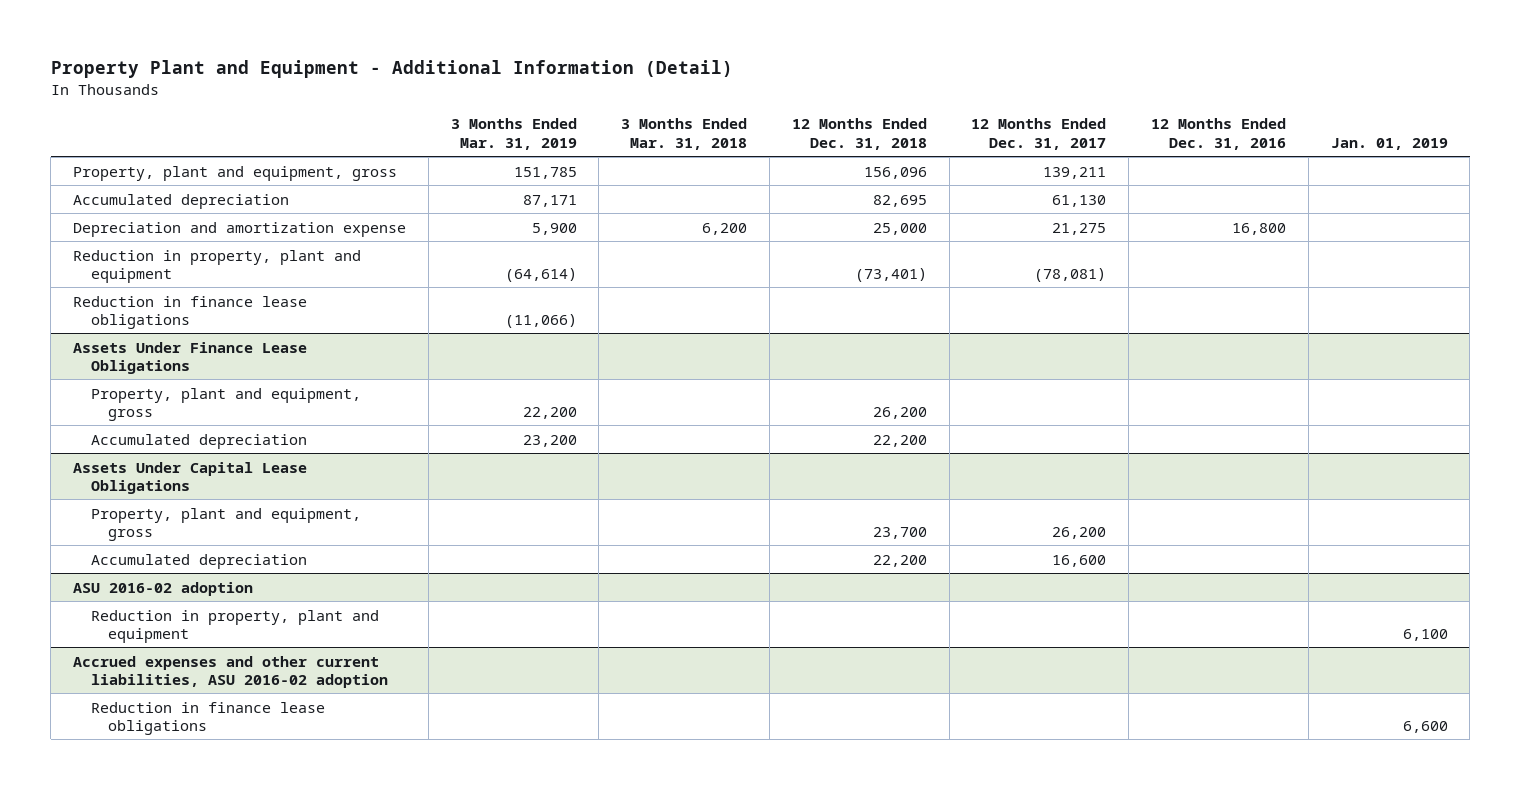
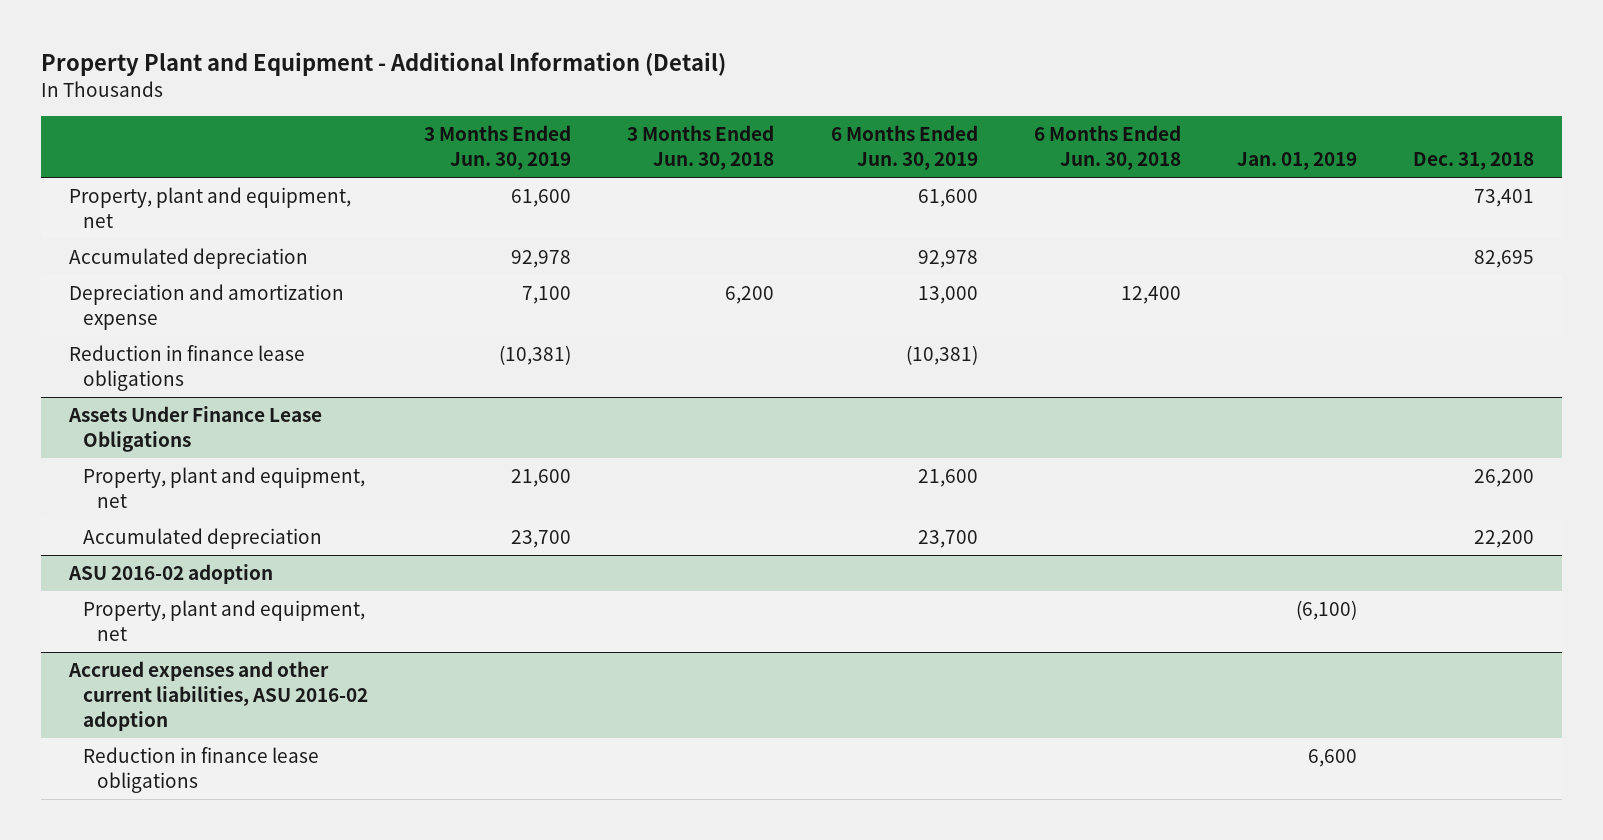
- | 3 Months Ended Mar. 31, 2019 | 3 Months Ended Mar. 31, 2018 | 12 Months Ended Dec. 31, 2018 | 12 Months Ended Dec. 31, 2017 | 12 Months Ended Dec. 31, 2016 | Jan. 01, 2019
+ | 3 Months Ended Jun. 30, 2019 | 3 Months Ended Jun. 30, 2018 | 6 Months Ended Jun. 30, 2019 | 6 Months Ended Jun. 30, 2018 | Jan. 01, 2019 | Dec. 31, 2018
- Property, plant and equipment, gross | 151,785 | | 156,096 | 139,211 | |
+ Property, plant and equipment, net | 61,600 | | 61,600 | | | 73,401
- Reduction in property, plant and equipment | (64,614) | | (73,401) | (78,081) | |
@ Assets Under Finance Lease Obligations
- Property, plant and equipment, gross | 22,200 | | 26,200 | | |
+ Property, plant and equipment, net | 21,600 | | 21,600 | | | 26,200
- Assets Under Capital Lease Obligations
- Property, plant and equipment, gross | | | 23,700 | 26,200 | |
- Accumulated depreciation | | | 22,200 | 16,600 | |
@ ASU 2016-02 adoption
- Reduction in property, plant and equipment | | | | | | 6,100
+ Property, plant and equipment, net | | | | | (6,100) |

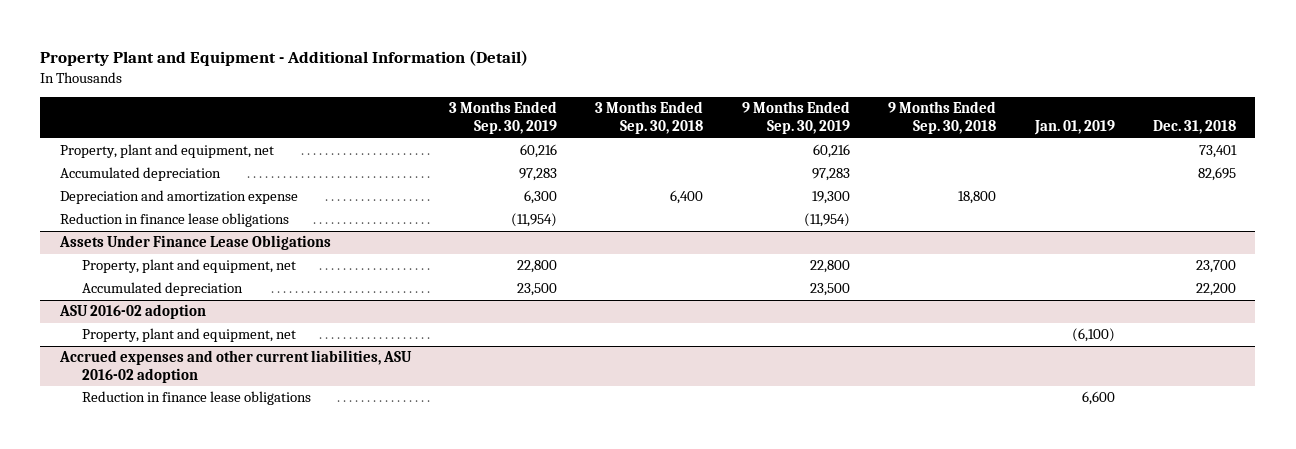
- | 3 Months Ended Jun. 30, 2019 | 3 Months Ended Jun. 30, 2018 | 6 Months Ended Jun. 30, 2019 | 6 Months Ended Jun. 30, 2018 | Jan. 01, 2019 | Dec. 31, 2018
+ | 3 Months Ended Sep. 30, 2019 | 3 Months Ended Sep. 30, 2018 | 9 Months Ended Sep. 30, 2019 | 9 Months Ended Sep. 30, 2018 | Jan. 01, 2019 | Dec. 31, 2018
@ Assets Under Finance Lease Obligations
- Property, plant and equipment, net | 21,600 | | 21,600 | | | 26,200
+ Property, plant and equipment, net | 22,800 | | 22,800 | | | 23,700

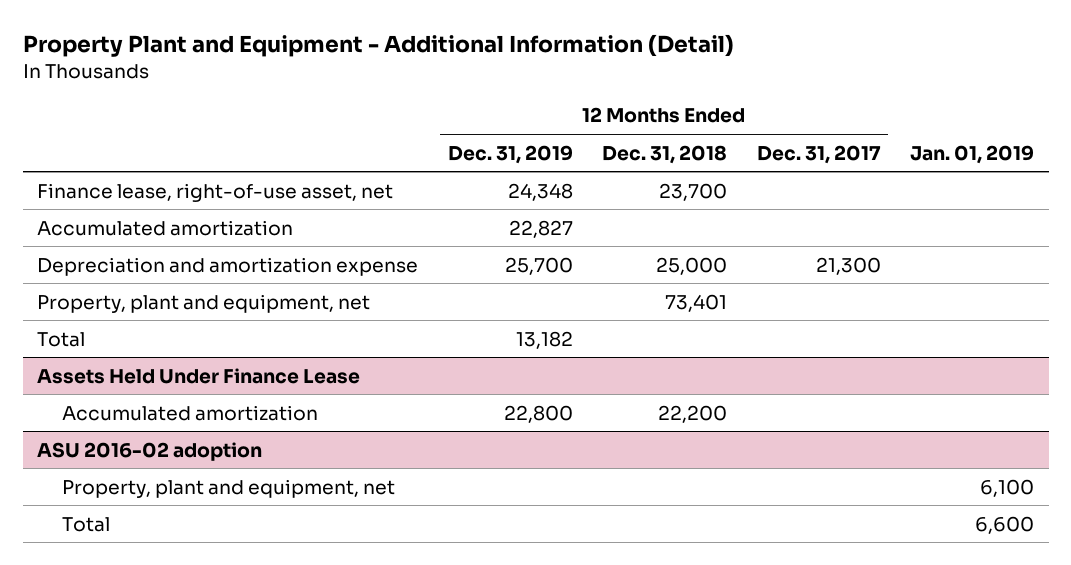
- | 3 Months Ended Sep. 30, 2019 | 3 Months Ended Sep. 30, 2018 | 9 Months Ended Sep. 30, 2019 | 9 Months Ended Sep. 30, 2018 | Jan. 01, 2019 | Dec. 31, 2018
+ | 12 Months Ended Dec. 31, 2019 | 12 Months Ended Dec. 31, 2018 | 12 Months Ended Dec. 31, 2017 | Jan. 01, 2019
- Accumulated depreciation | 97,283 | | 97,283 | | | 82,695
+ Finance lease, right-of-use asset, net | 24,348 | 23,700 | |
+ Accumulated amortization | 22,827 | | |
- Reduction in finance lease obligations | (11,954) | | (11,954) | | |
- Assets Under Finance Lease Obligations
- Property, plant and equipment, net | 22,800 | | 22,800 | | | 23,700
- Accumulated depreciation | 23,500 | | 23,500 | | | 22,200
moved down: Property, plant and equipment, net | | 73,401 | |
+ Total | 13,182 | | |
+ Assets Held Under Finance Lease
+ Accumulated amortization | 22,800 | 22,200 | |
@ ASU 2016-02 adoption
- Property, plant and equipment, net | | | | | (6,100) |
- Accrued expenses and other current liabilities, ASU 2016-02 adoption
- Reduction in finance lease obligations | | | | | 6,600 |
@ ASU 2016-02 adoption
+ Property, plant and equipment, net | | | | 6,100
+ Total | | | | 6,600

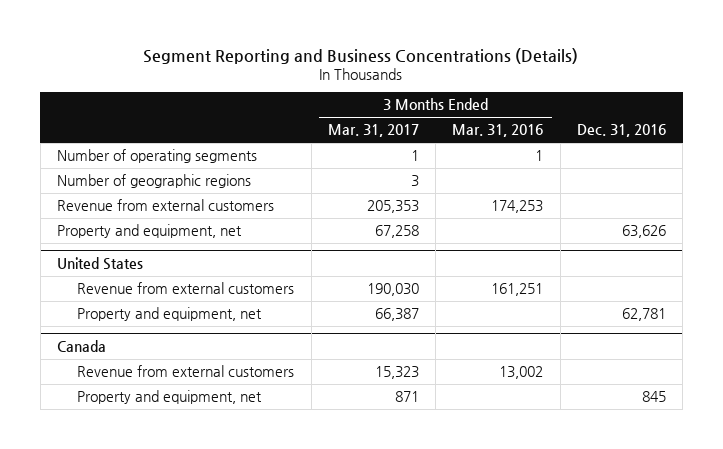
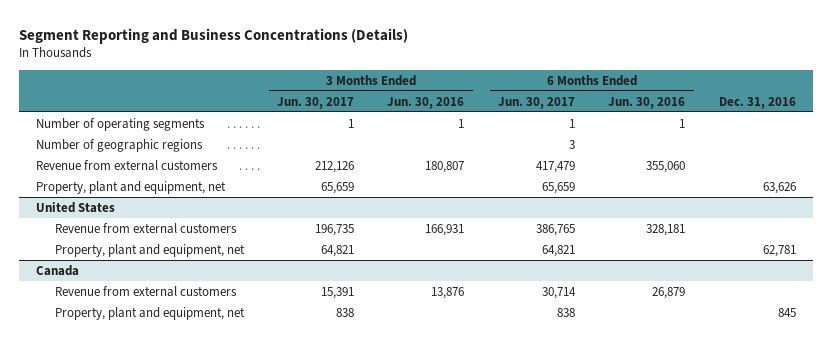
- | 3 Months Ended Mar. 31, 2017 | 3 Months Ended Mar. 31, 2016 | Dec. 31, 2016
+ | 3 Months Ended Jun. 30, 2017 | 3 Months Ended Jun. 30, 2016 | 6 Months Ended Jun. 30, 2017 | 6 Months Ended Jun. 30, 2016 | Dec. 31, 2016
- Property and equipment, net | 67,258 | | 63,626
+ Property, plant and equipment, net | 65,659 | | 65,659 | | 63,626
@ United States
- Property and equipment, net | 66,387 | | 62,781
+ Property, plant and equipment, net | 64,821 | | 64,821 | | 62,781
@ Canada
- Property and equipment, net | 871 | | 845
+ Property, plant and equipment, net | 838 | | 838 | | 845

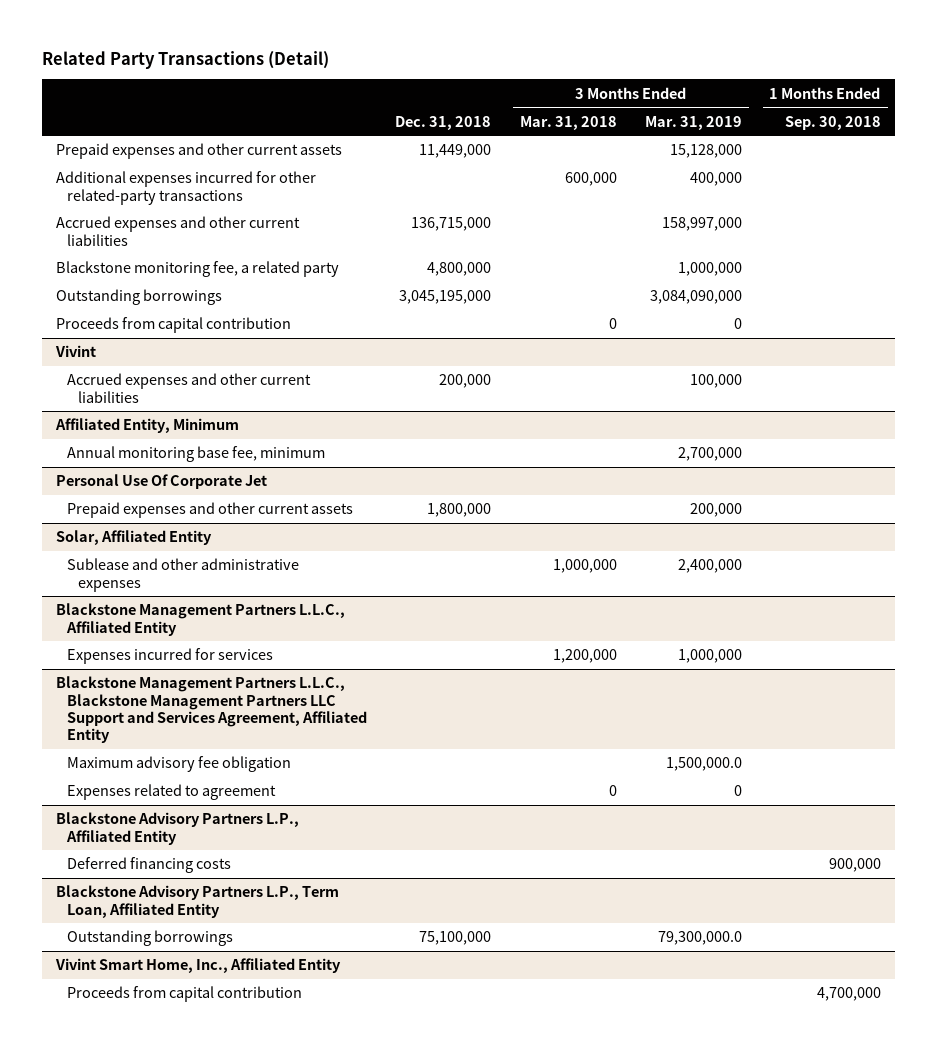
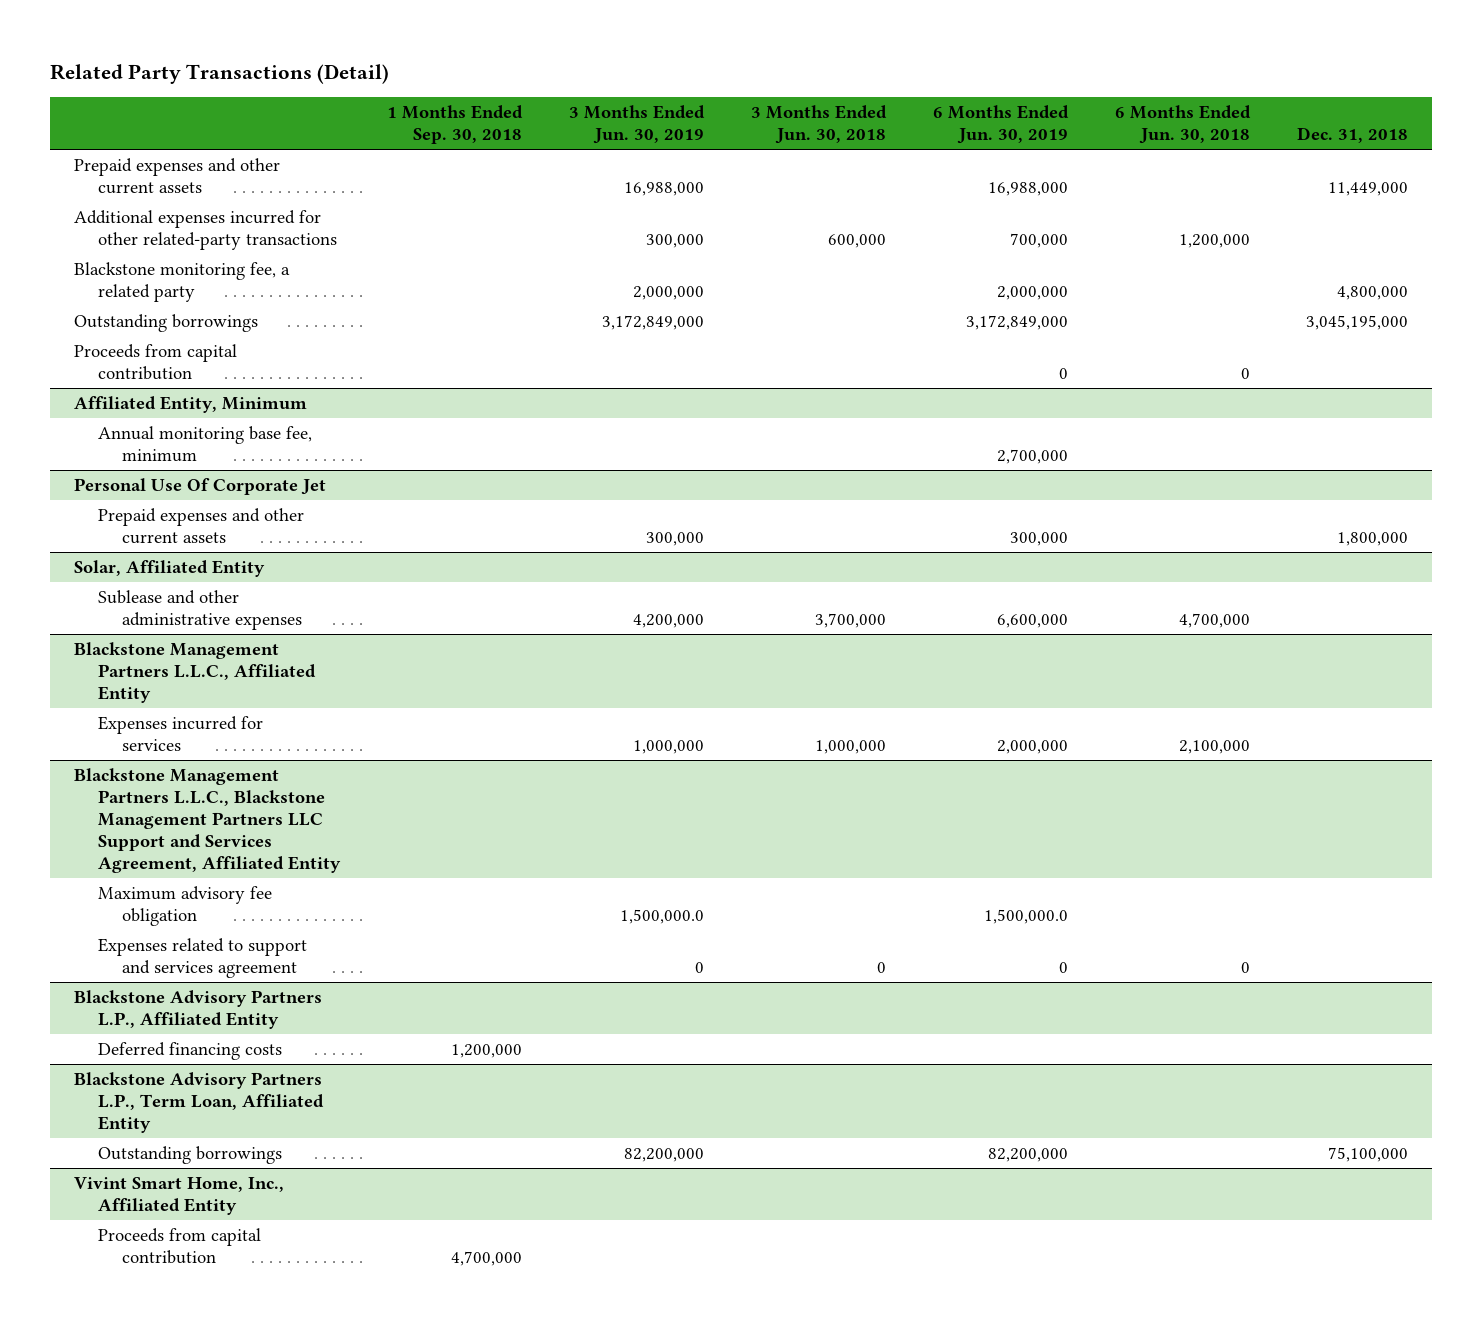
- | Dec. 31, 2018 | 3 Months Ended Mar. 31, 2018 | 3 Months Ended Mar. 31, 2019 | 1 Months Ended Sep. 30, 2018
+ | 1 Months Ended Sep. 30, 2018 | 3 Months Ended Jun. 30, 2019 | 3 Months Ended Jun. 30, 2018 | 6 Months Ended Jun. 30, 2019 | 6 Months Ended Jun. 30, 2018 | Dec. 31, 2018
- Accrued expenses and other current liabilities | 136,715,000 | | 158,997,000 |
- Vivint
- Accrued expenses and other current liabilities | 200,000 | | 100,000 |
@ Blackstone Management Partners L.L.C., Blackstone Management Partners LLC Support and Services Agreement, Affiliated Entity
- Expenses related to agreement | | 0 | 0 |
+ Expenses related to support and services agreement | | 0 | 0 | 0 | 0 |
@ Blackstone Advisory Partners L.P., Affiliated Entity
- Deferred financing costs | | | | 900,000
+ Deferred financing costs | 1,200,000 | | | | |

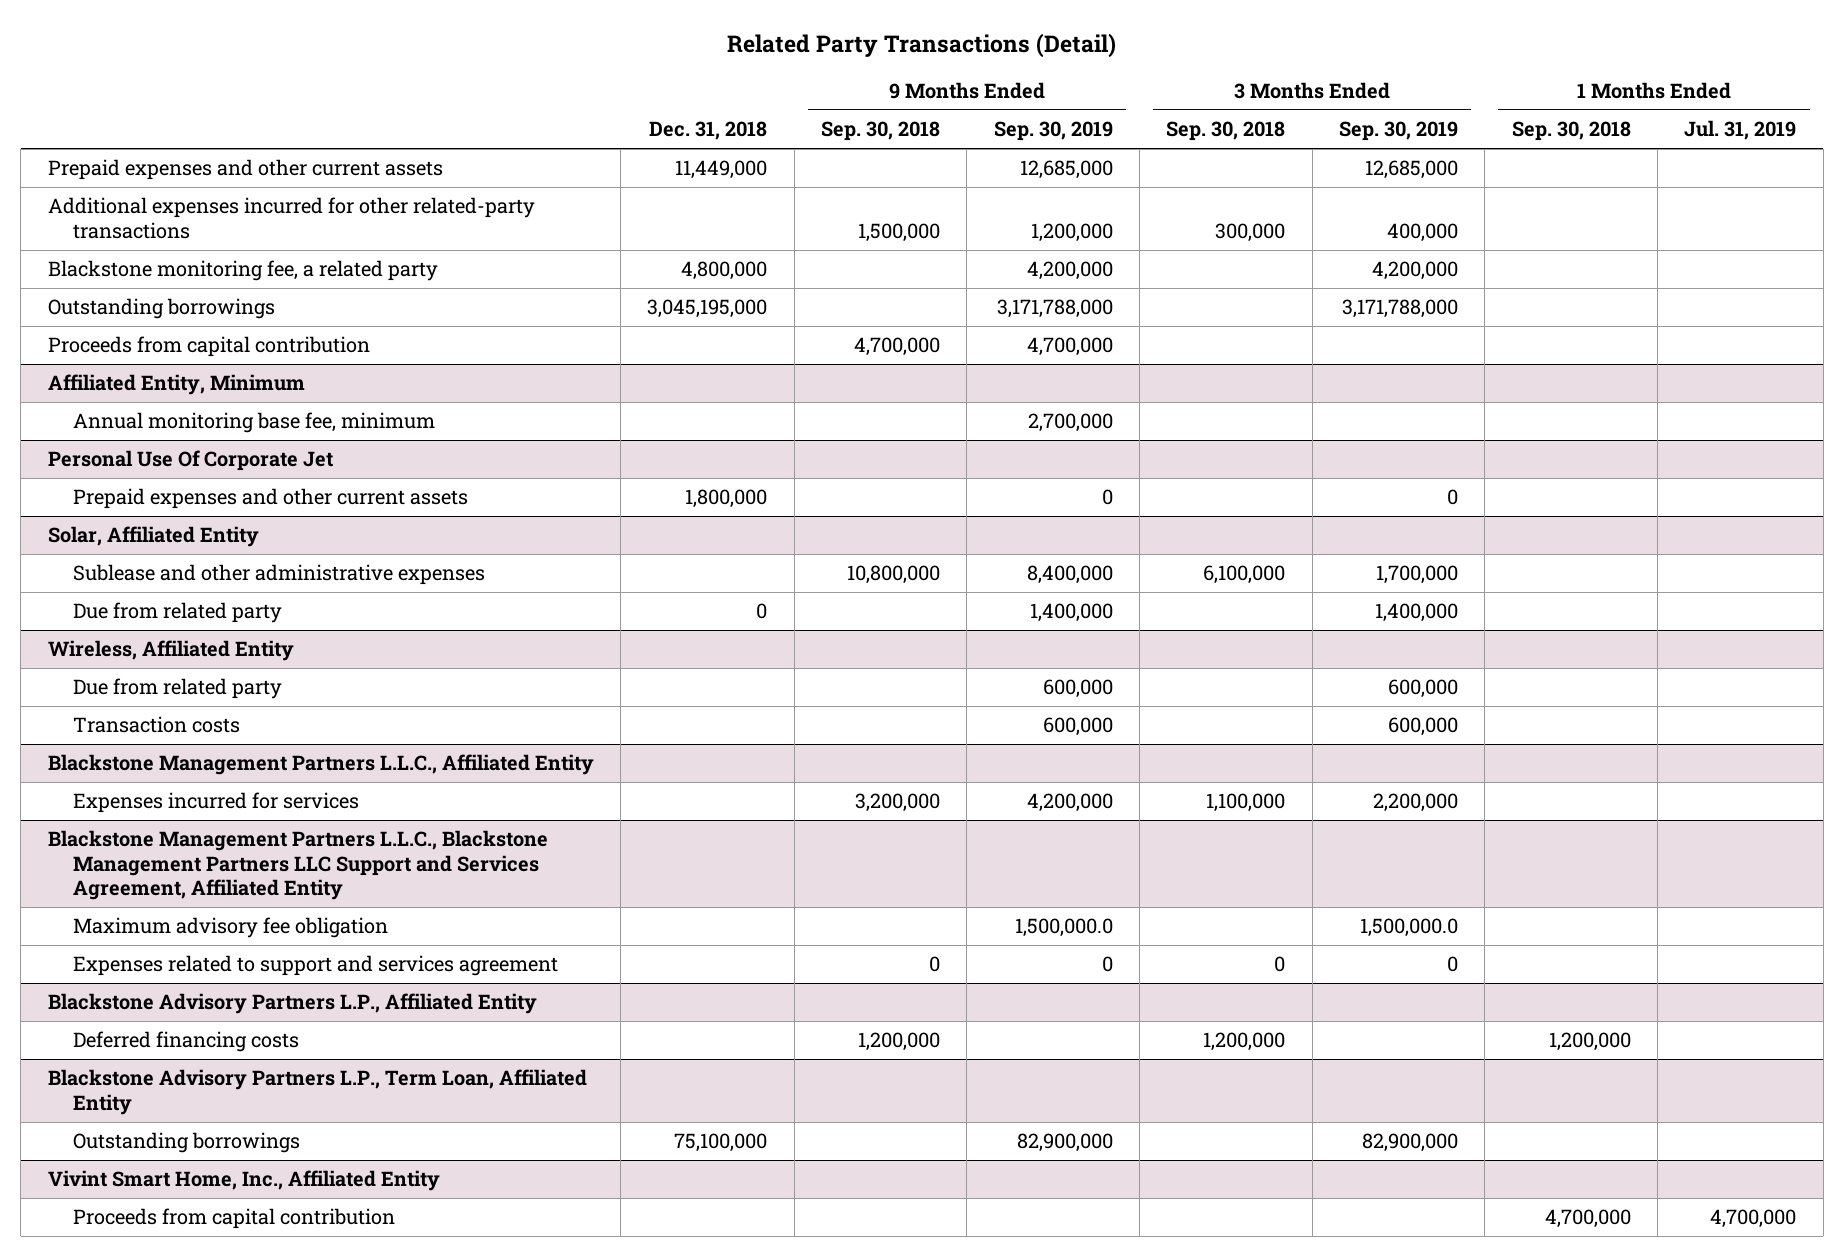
- | 1 Months Ended Sep. 30, 2018 | 3 Months Ended Jun. 30, 2019 | 3 Months Ended Jun. 30, 2018 | 6 Months Ended Jun. 30, 2019 | 6 Months Ended Jun. 30, 2018 | Dec. 31, 2018
+ | Dec. 31, 2018 | 9 Months Ended Sep. 30, 2018 | 9 Months Ended Sep. 30, 2019 | 3 Months Ended Sep. 30, 2018 | 3 Months Ended Sep. 30, 2019 | 1 Months Ended Sep. 30, 2018 | 1 Months Ended Jul. 31, 2019
@ Solar, Affiliated Entity
+ Due from related party | 0 | | 1,400,000 | | 1,400,000 | |
+ Wireless, Affiliated Entity
+ Due from related party | | | 600,000 | | 600,000 | |
+ Transaction costs | | | 600,000 | | 600,000 | |

